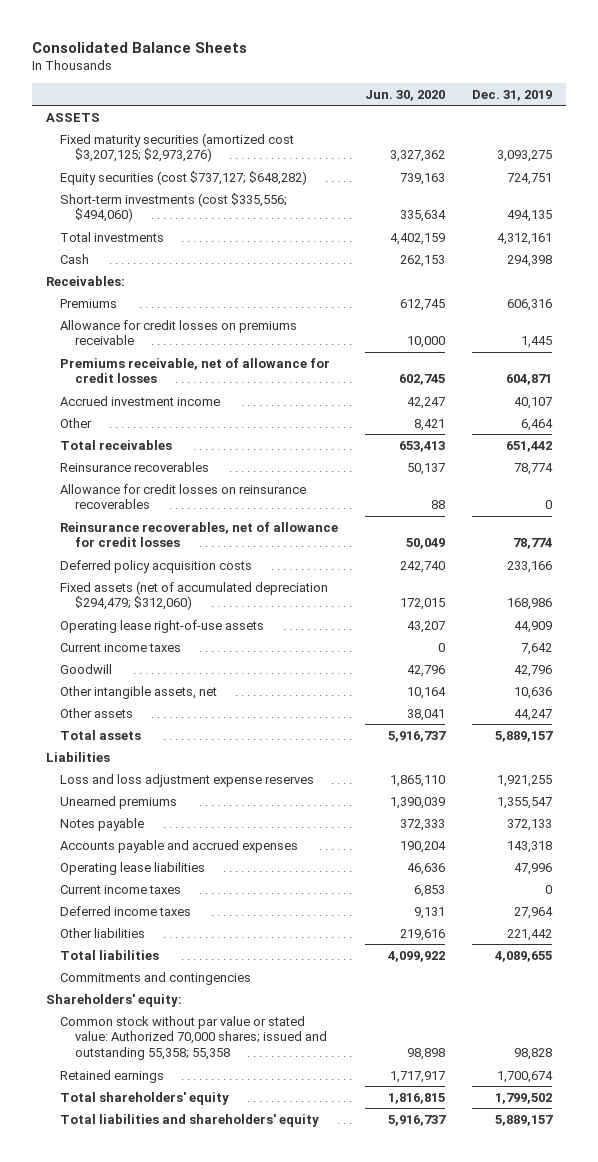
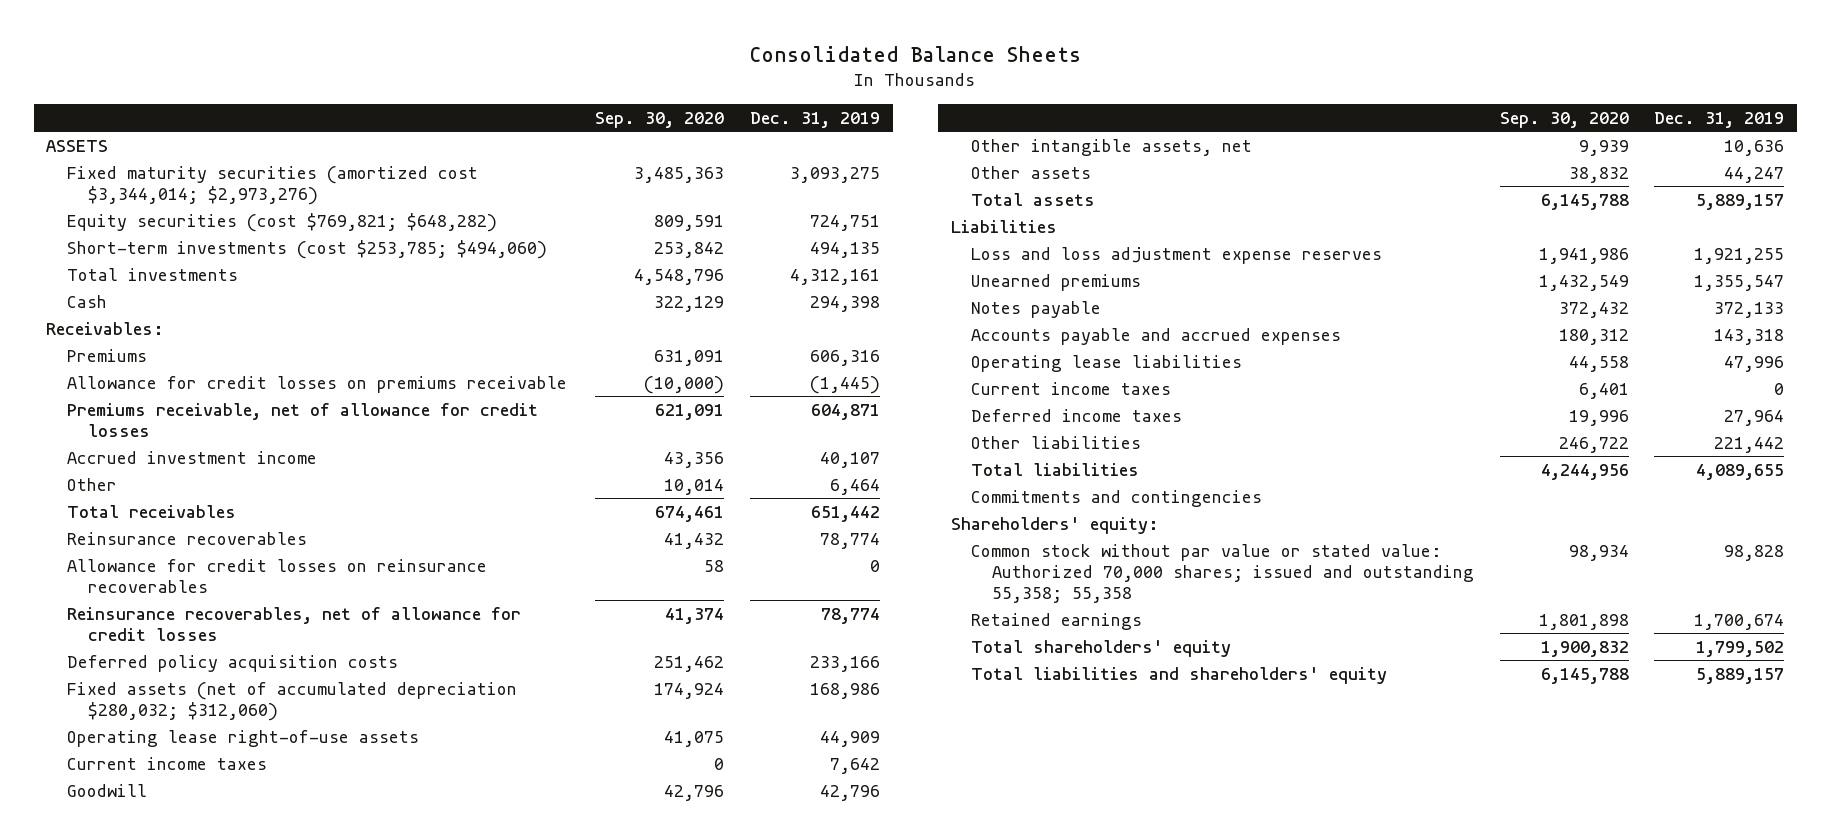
- | Jun. 30, 2020 | Dec. 31, 2019
+ | Sep. 30, 2020 | Dec. 31, 2019
- Fixed maturity securities (amortized cost $3,207,125; $2,973,276) | 3,327,362 | 3,093,275
- Equity securities (cost $737,127; $648,282) | 739,163 | 724,751
- Short-term investments (cost $335,556; $494,060) | 335,634 | 494,135
+ Fixed maturity securities (amortized cost $3,344,014; $2,973,276) | 3,485,363 | 3,093,275
+ Equity securities (cost $769,821; $648,282) | 809,591 | 724,751
+ Short-term investments (cost $253,785; $494,060) | 253,842 | 494,135
- Allowance for credit losses on premiums receivable | 10,000 | 1,445
+ Allowance for credit losses on premiums receivable | (10,000) | (1,445)
- Fixed assets (net of accumulated depreciation $294,479; $312,060) | 172,015 | 168,986
+ Fixed assets (net of accumulated depreciation $280,032; $312,060) | 174,924 | 168,986

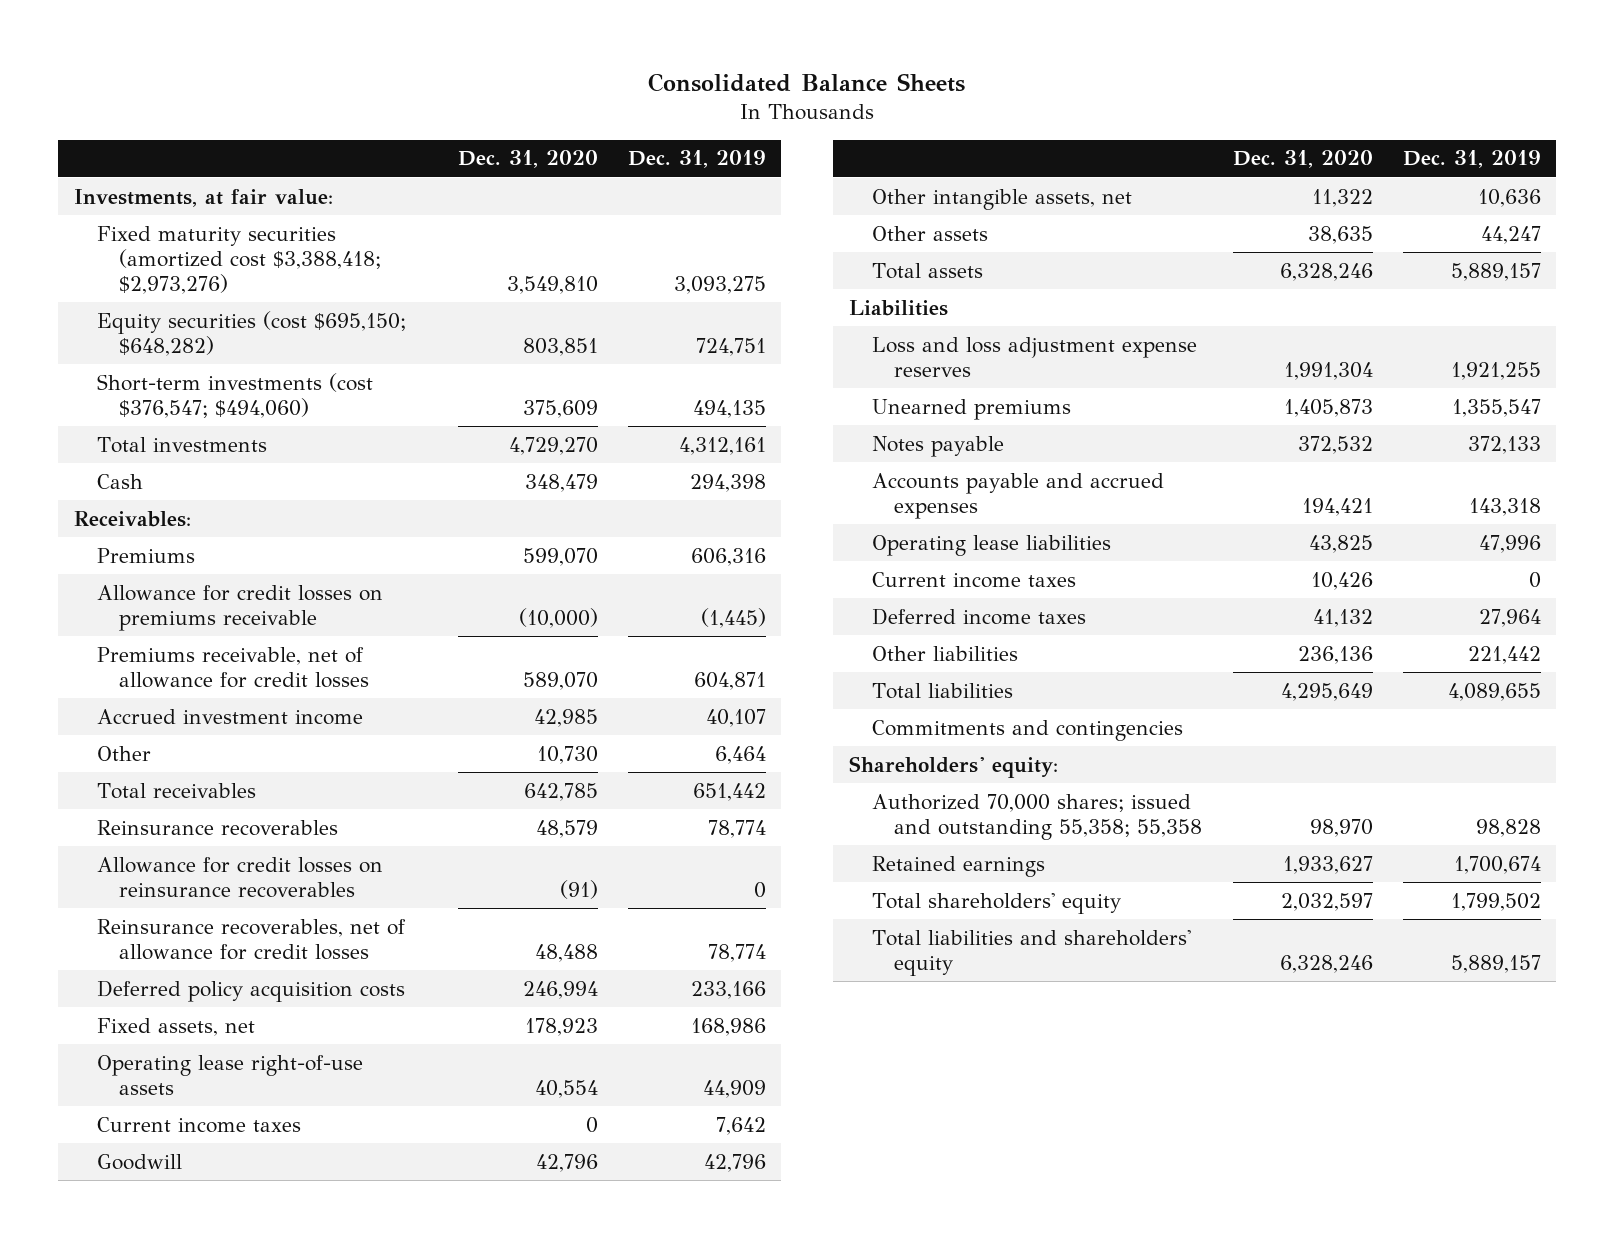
- | Sep. 30, 2020 | Dec. 31, 2019
+ | Dec. 31, 2020 | Dec. 31, 2019
- ASSETS
- Fixed maturity securities (amortized cost $3,344,014; $2,973,276) | 3,485,363 | 3,093,275
- Equity securities (cost $769,821; $648,282) | 809,591 | 724,751
- Short-term investments (cost $253,785; $494,060) | 253,842 | 494,135
+ Investments, at fair value:
+ Fixed maturity securities (amortized cost $3,388,418; $2,973,276) | 3,549,810 | 3,093,275
+ Equity securities (cost $695,150; $648,282) | 803,851 | 724,751
+ Short-term investments (cost $376,547; $494,060) | 375,609 | 494,135
- Fixed assets (net of accumulated depreciation $280,032; $312,060) | 174,924 | 168,986
+ Fixed assets, net | 178,923 | 168,986
- Common stock without par value or stated value: Authorized 70,000 shares; issued and outstanding 55,358; 55,358 | 98,934 | 98,828
+ Authorized 70,000 shares; issued and outstanding 55,358; 55,358 | 98,970 | 98,828

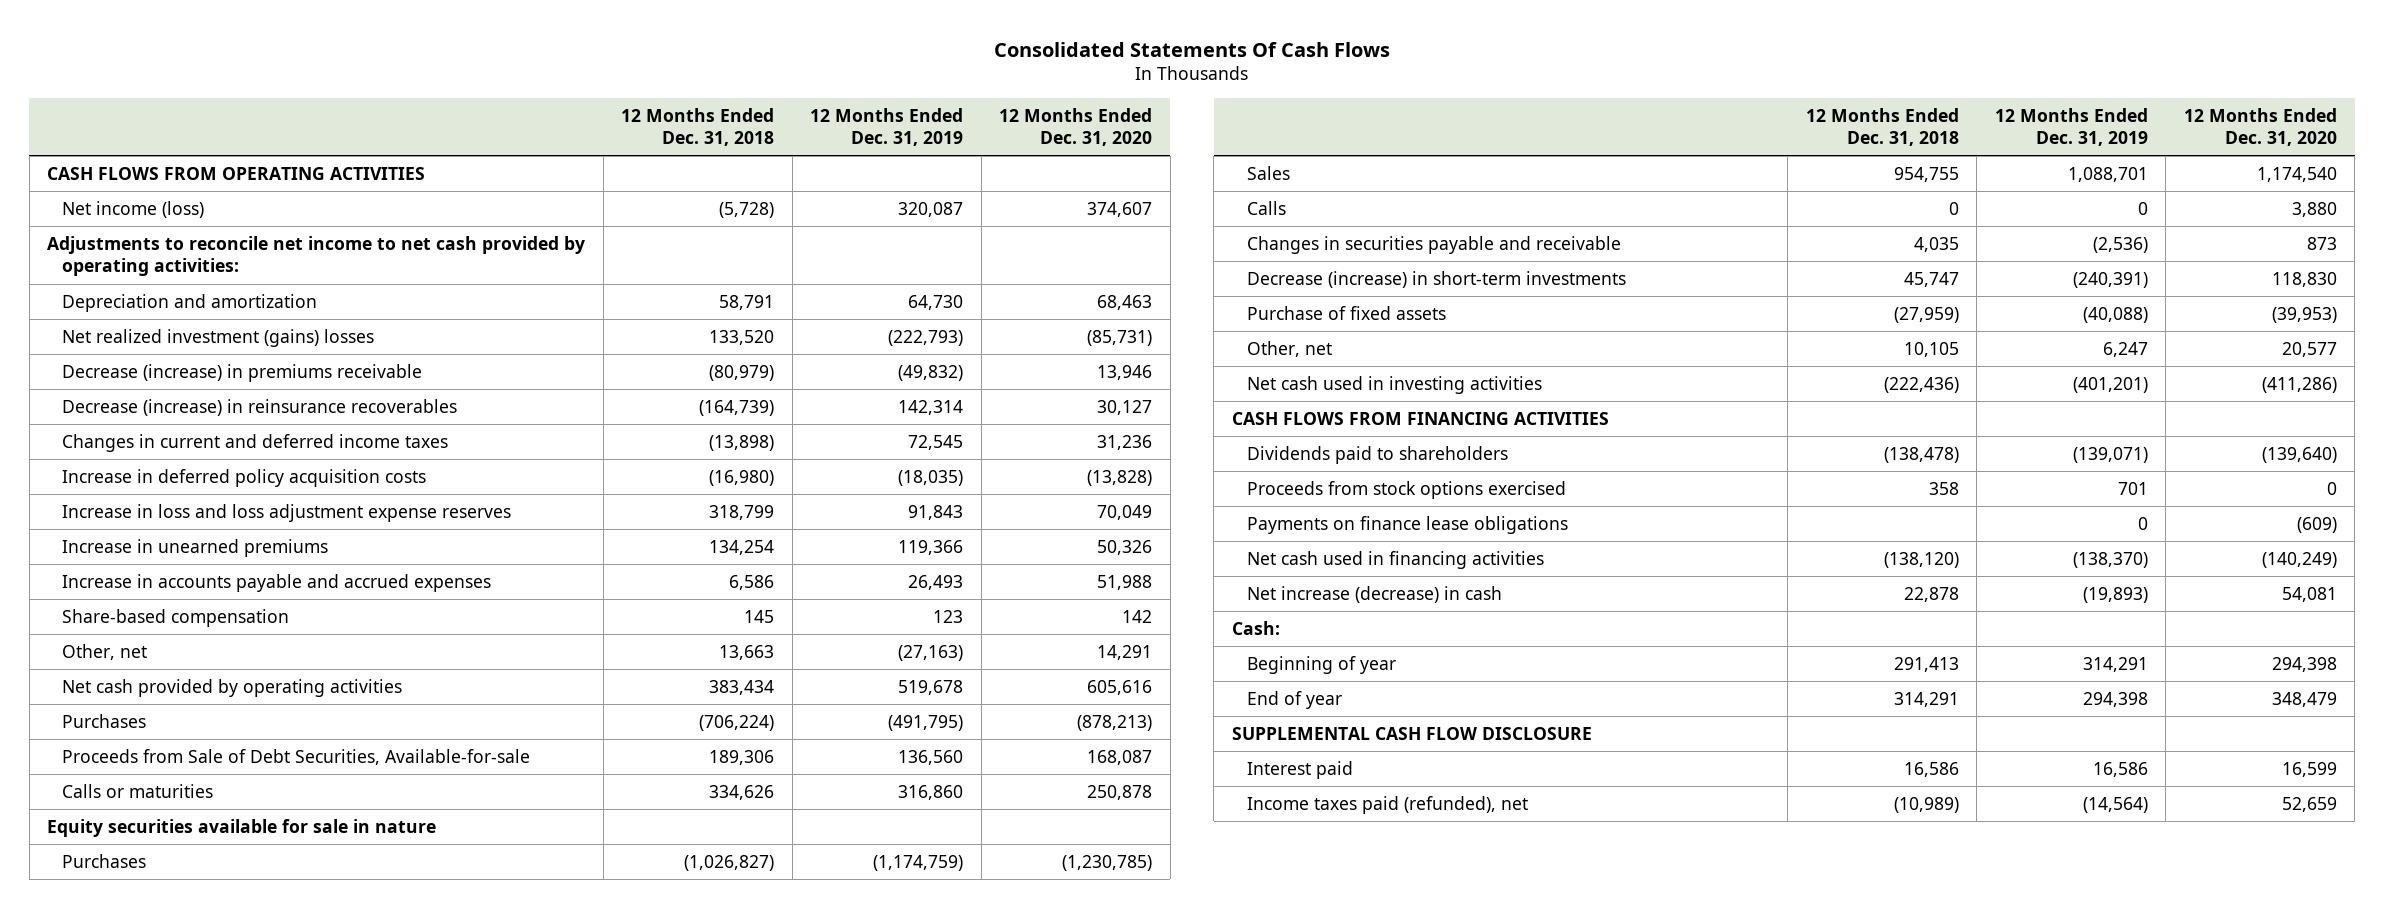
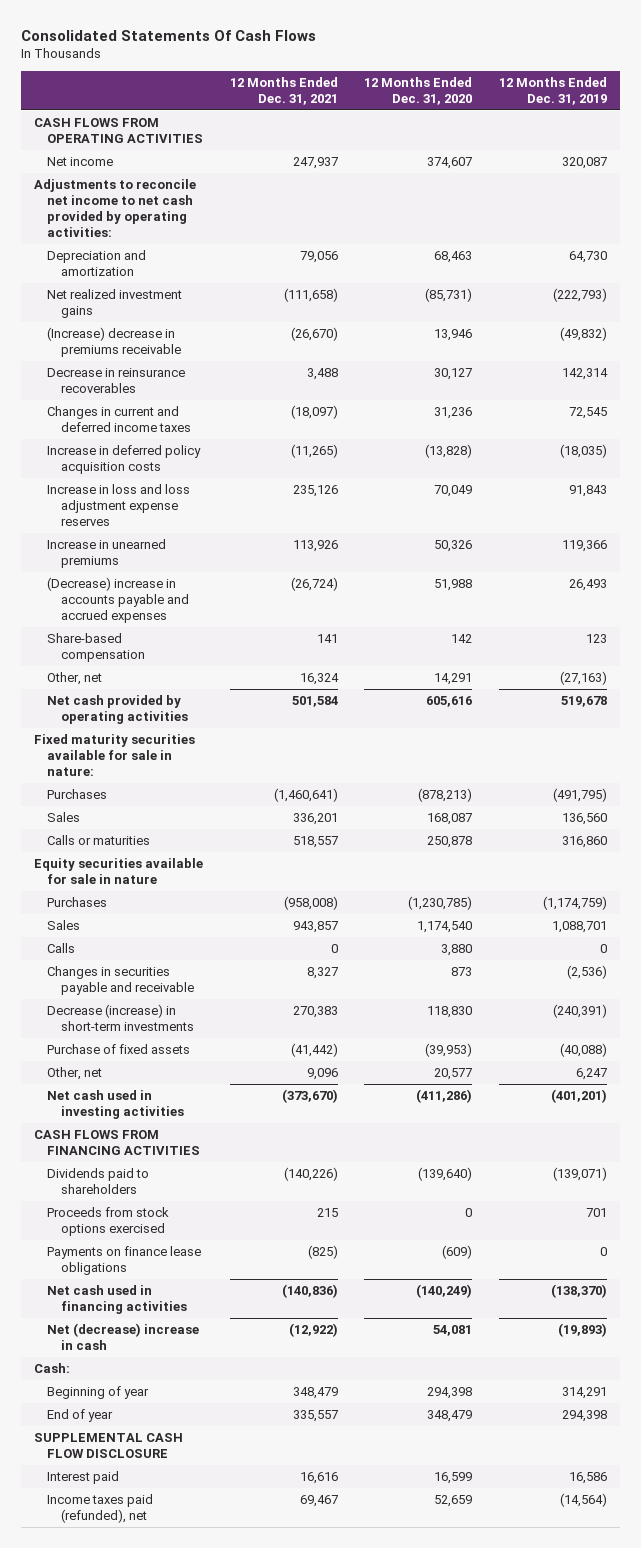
- | 12 Months Ended Dec. 31, 2018 | 12 Months Ended Dec. 31, 2019 | 12 Months Ended Dec. 31, 2020
+ | 12 Months Ended Dec. 31, 2021 | 12 Months Ended Dec. 31, 2020 | 12 Months Ended Dec. 31, 2019
- Net income (loss) | (5,728) | 320,087 | 374,607
+ Net income | 247,937 | 374,607 | 320,087
- Net realized investment (gains) losses | 133,520 | (222,793) | (85,731)
- Decrease (increase) in premiums receivable | (80,979) | (49,832) | 13,946
- Decrease (increase) in reinsurance recoverables | (164,739) | 142,314 | 30,127
+ Net realized investment gains | (111,658) | (85,731) | (222,793)
+ (Increase) decrease in premiums receivable | (26,670) | 13,946 | (49,832)
+ Decrease in reinsurance recoverables | 3,488 | 30,127 | 142,314
- Increase in accounts payable and accrued expenses | 6,586 | 26,493 | 51,988
+ (Decrease) increase in accounts payable and accrued expenses | (26,724) | 51,988 | 26,493
+ Fixed maturity securities available for sale in nature:
- Proceeds from Sale of Debt Securities, Available-for-sale | 189,306 | 136,560 | 168,087
+ Sales | 336,201 | 168,087 | 136,560
- Net increase (decrease) in cash | 22,878 | (19,893) | 54,081
+ Net (decrease) increase in cash | (12,922) | 54,081 | (19,893)

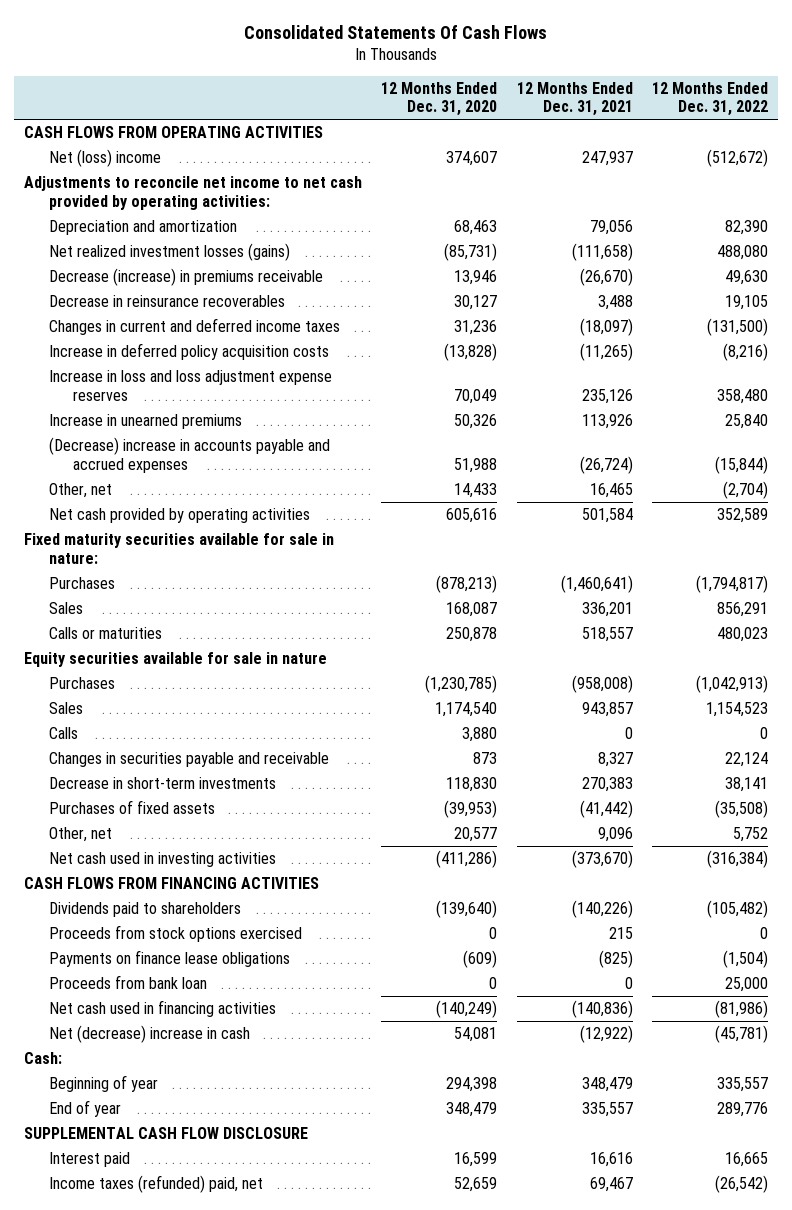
- | 12 Months Ended Dec. 31, 2021 | 12 Months Ended Dec. 31, 2020 | 12 Months Ended Dec. 31, 2019
+ | 12 Months Ended Dec. 31, 2020 | 12 Months Ended Dec. 31, 2021 | 12 Months Ended Dec. 31, 2022
- Net income | 247,937 | 374,607 | 320,087
+ Net (loss) income | 374,607 | 247,937 | (512,672)
- Net realized investment gains | (111,658) | (85,731) | (222,793)
- (Increase) decrease in premiums receivable | (26,670) | 13,946 | (49,832)
+ Net realized investment losses (gains) | (85,731) | (111,658) | 488,080
+ Decrease (increase) in premiums receivable | 13,946 | (26,670) | 49,630
- Share-based compensation | 141 | 142 | 123
- Other, net | 16,324 | 14,291 | (27,163)
+ Other, net | 14,433 | 16,465 | (2,704)
- Decrease (increase) in short-term investments | 270,383 | 118,830 | (240,391)
- Purchase of fixed assets | (41,442) | (39,953) | (40,088)
+ Decrease in short-term investments | 118,830 | 270,383 | 38,141
+ Purchases of fixed assets | (39,953) | (41,442) | (35,508)
+ Proceeds from bank loan | 0 | 0 | 25,000
- Income taxes paid (refunded), net | 69,467 | 52,659 | (14,564)
+ Income taxes (refunded) paid, net | 52,659 | 69,467 | (26,542)

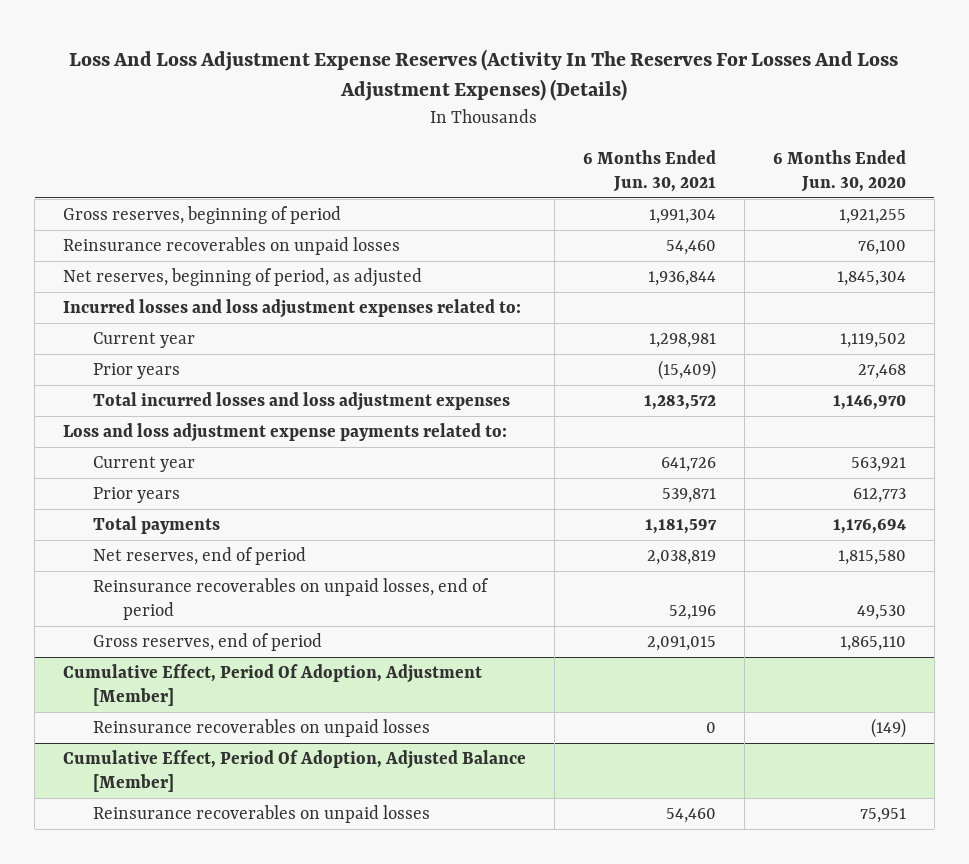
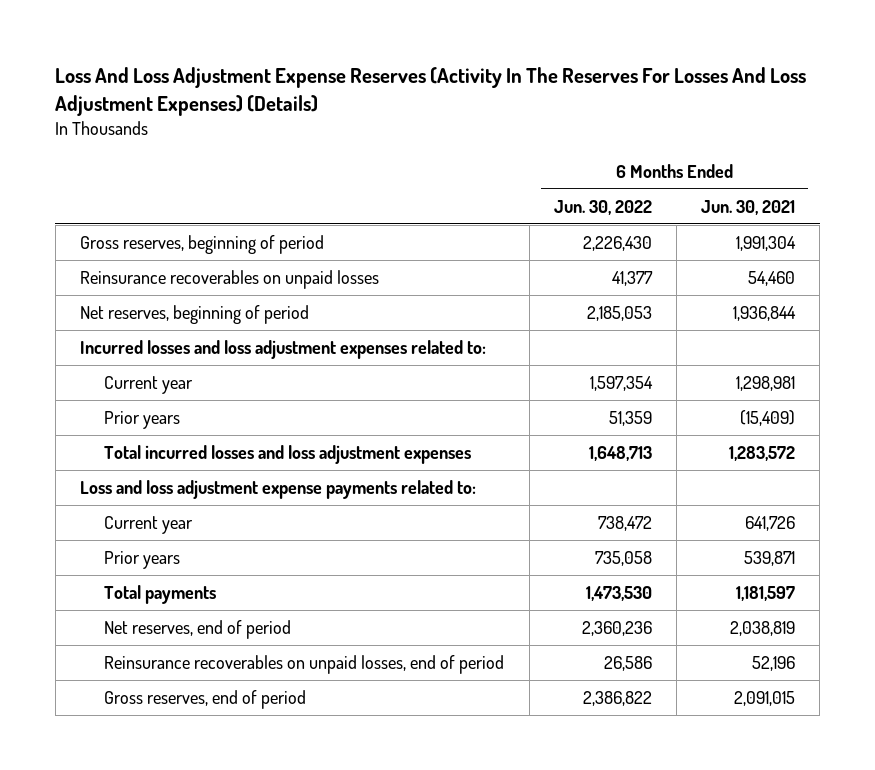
- | 6 Months Ended Jun. 30, 2021 | 6 Months Ended Jun. 30, 2020
+ | 6 Months Ended Jun. 30, 2022 | 6 Months Ended Jun. 30, 2021
- Net reserves, beginning of period, as adjusted | 1,936,844 | 1,845,304
+ Net reserves, beginning of period | 2,185,053 | 1,936,844
- Cumulative Effect, Period Of Adoption, Adjustment [Member]
- Reinsurance recoverables on unpaid losses | 0 | (149)
- Cumulative Effect, Period Of Adoption, Adjusted Balance [Member]
- Reinsurance recoverables on unpaid losses | 54,460 | 75,951

